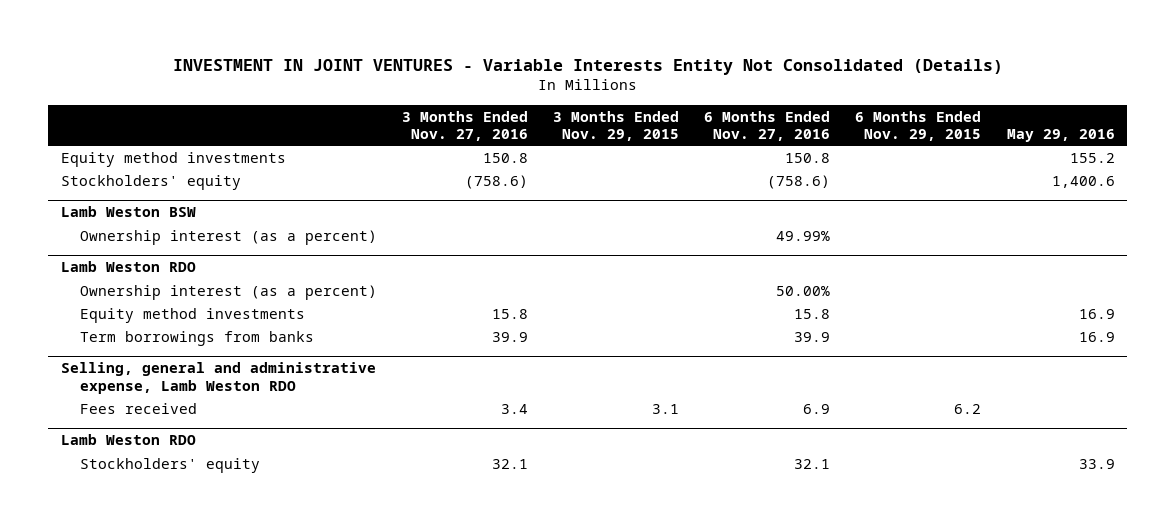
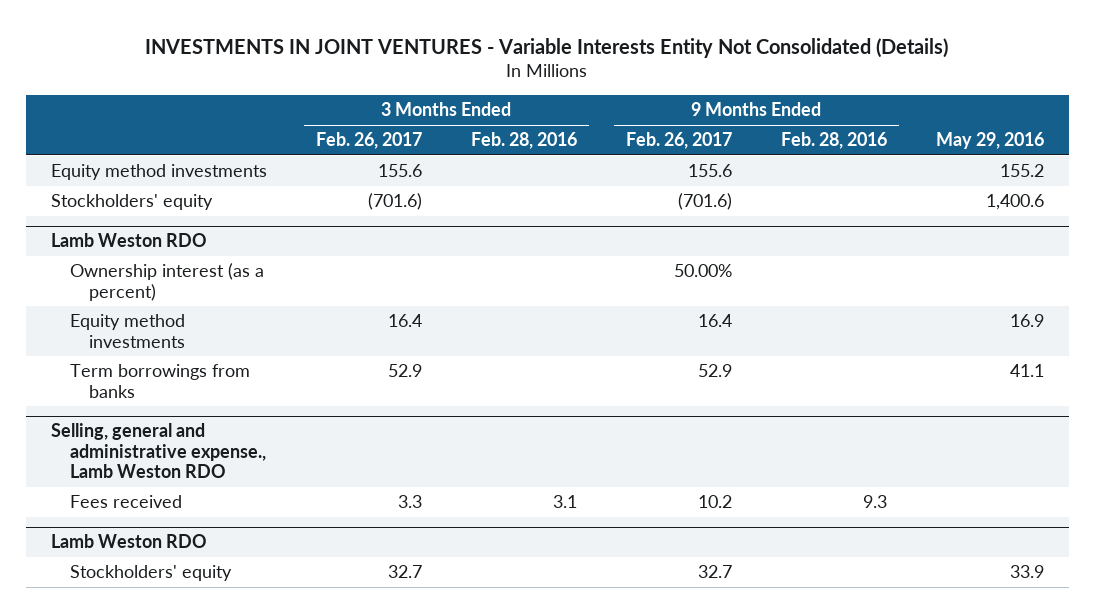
- INVESTMENT IN JOINT VENTURES - Variable Interests Entity Not Consolidated (Details)
+ INVESTMENTS IN JOINT VENTURES - Variable Interests Entity Not Consolidated (Details)
- | 3 Months Ended Nov. 27, 2016 | 3 Months Ended Nov. 29, 2015 | 6 Months Ended Nov. 27, 2016 | 6 Months Ended Nov. 29, 2015 | May 29, 2016
+ | 3 Months Ended Feb. 26, 2017 | 3 Months Ended Feb. 28, 2016 | 9 Months Ended Feb. 26, 2017 | 9 Months Ended Feb. 28, 2016 | May 29, 2016
- Lamb Weston BSW
- Ownership interest (as a percent) | | | 49.99% | |
@ Lamb Weston RDO
- Term borrowings from banks | 39.9 | | 39.9 | | 16.9
- Selling, general and administrative expense, Lamb Weston RDO
@ Lamb Weston RDO
+ Term borrowings from banks | 52.9 | | 52.9 | | 41.1
+ Selling, general and administrative expense., Lamb Weston RDO

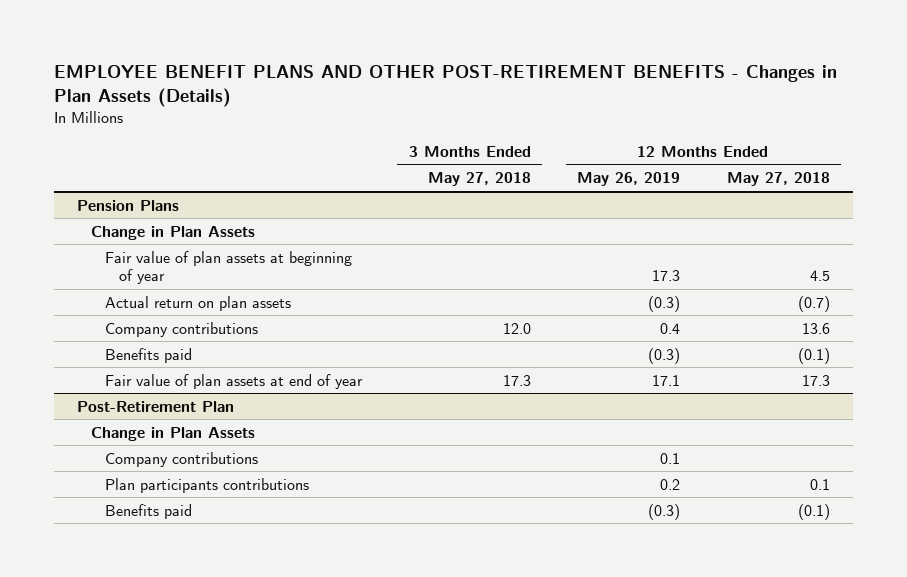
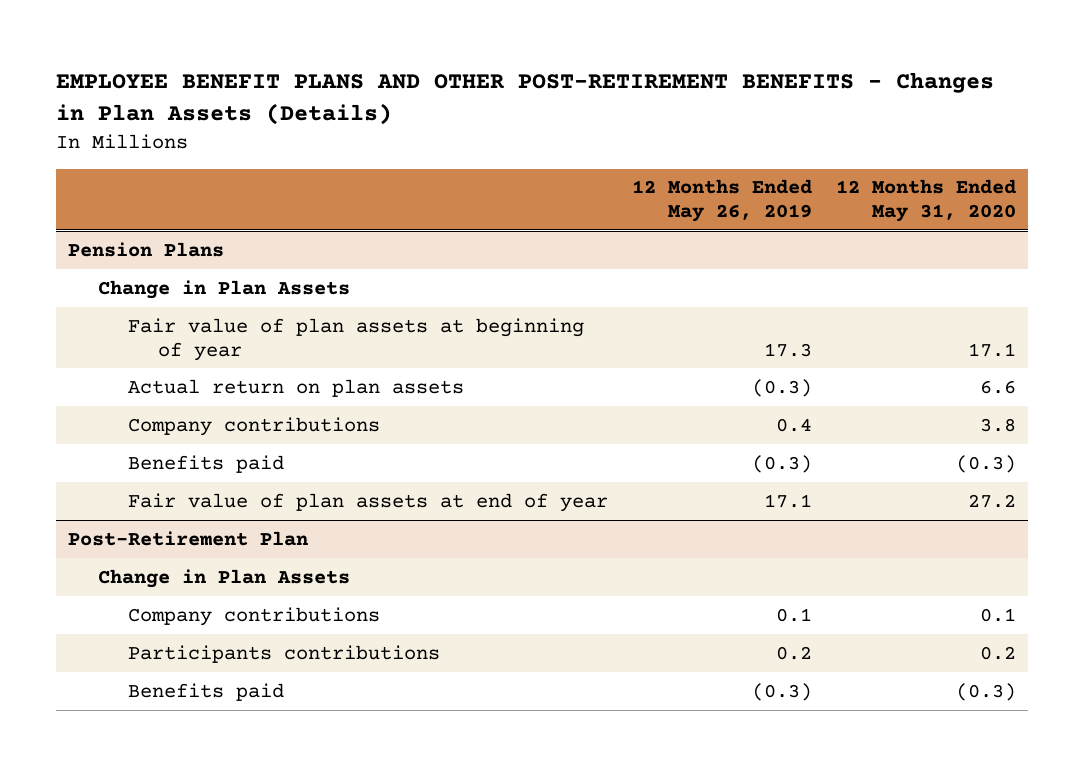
- | 3 Months Ended May 27, 2018 | 12 Months Ended May 26, 2019 | 12 Months Ended May 27, 2018
+ | 12 Months Ended May 26, 2019 | 12 Months Ended May 31, 2020
@ Post-Retirement Plan
- Plan participants contributions | | 0.2 | 0.1
+ Participants contributions | 0.2 | 0.2

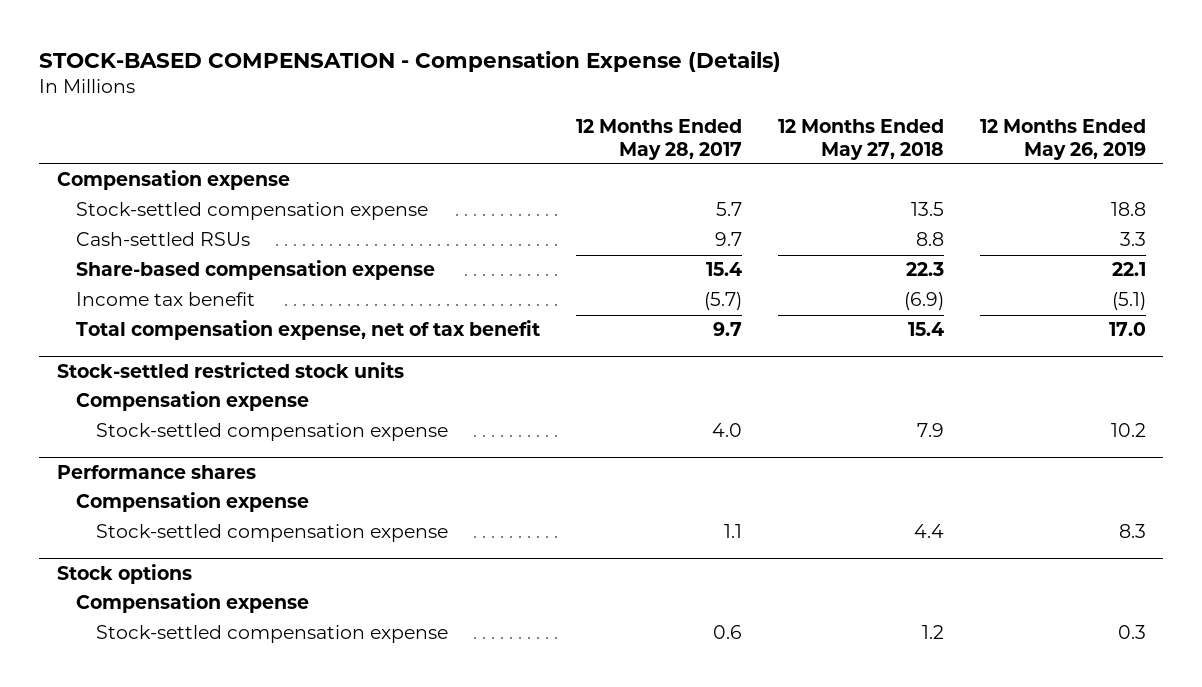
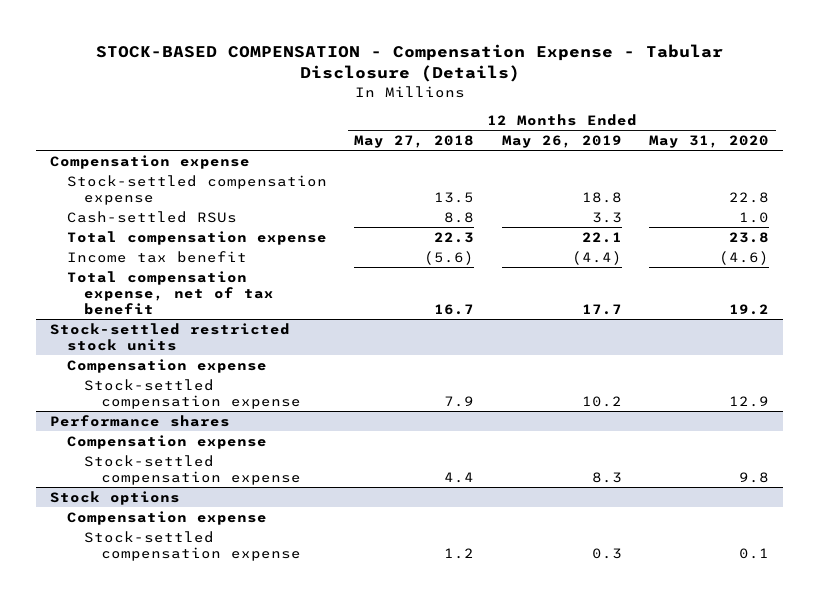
- STOCK-BASED COMPENSATION - Compensation Expense (Details)
+ STOCK-BASED COMPENSATION - Compensation Expense - Tabular Disclosure (Details)
- | 12 Months Ended May 28, 2017 | 12 Months Ended May 27, 2018 | 12 Months Ended May 26, 2019
+ | 12 Months Ended May 27, 2018 | 12 Months Ended May 26, 2019 | 12 Months Ended May 31, 2020
- Share-based compensation expense | 15.4 | 22.3 | 22.1
- Income tax benefit | (5.7) | (6.9) | (5.1)
- Total compensation expense, net of tax benefit | 9.7 | 15.4 | 17.0
+ Total compensation expense | 22.3 | 22.1 | 23.8
+ Income tax benefit | (5.6) | (4.4) | (4.6)
+ Total compensation expense, net of tax benefit | 16.7 | 17.7 | 19.2

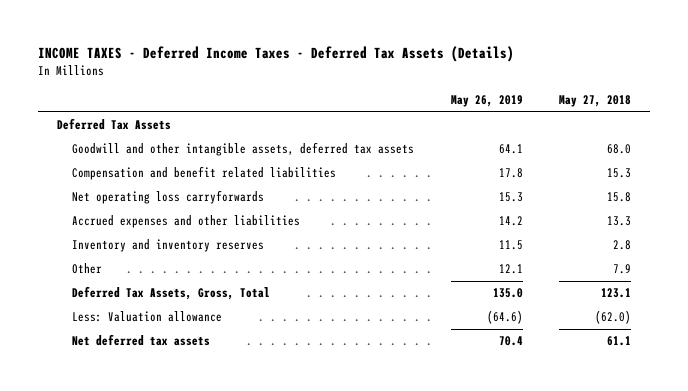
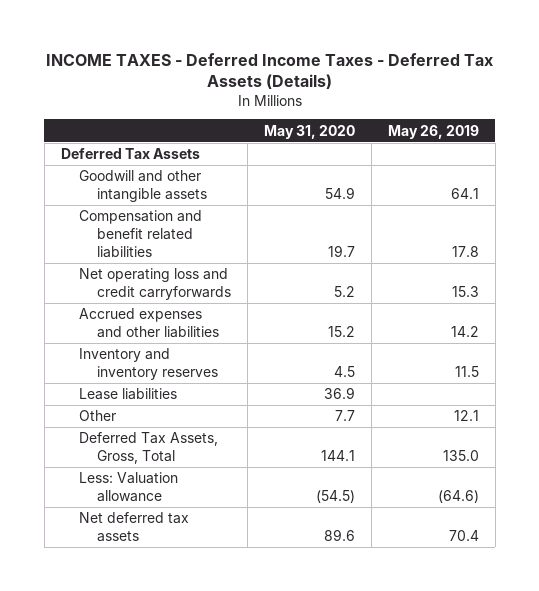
- | May 26, 2019 | May 27, 2018
+ | May 31, 2020 | May 26, 2019
- Goodwill and other intangible assets, deferred tax assets | 64.1 | 68.0
+ Goodwill and other intangible assets | 54.9 | 64.1
- Net operating loss carryforwards | 15.3 | 15.8
+ Net operating loss and credit carryforwards | 5.2 | 15.3
+ Lease liabilities | 36.9 |

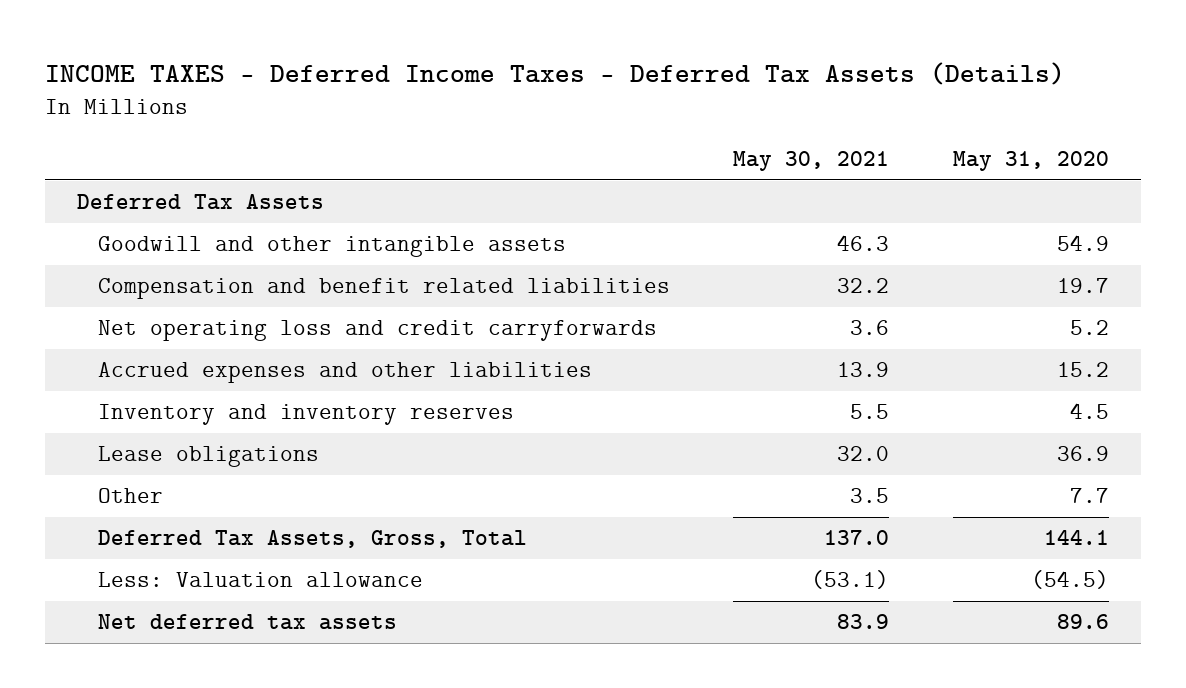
- | May 31, 2020 | May 26, 2019
+ | May 30, 2021 | May 31, 2020
- Lease liabilities | 36.9 |
+ Lease obligations | 32.0 | 36.9

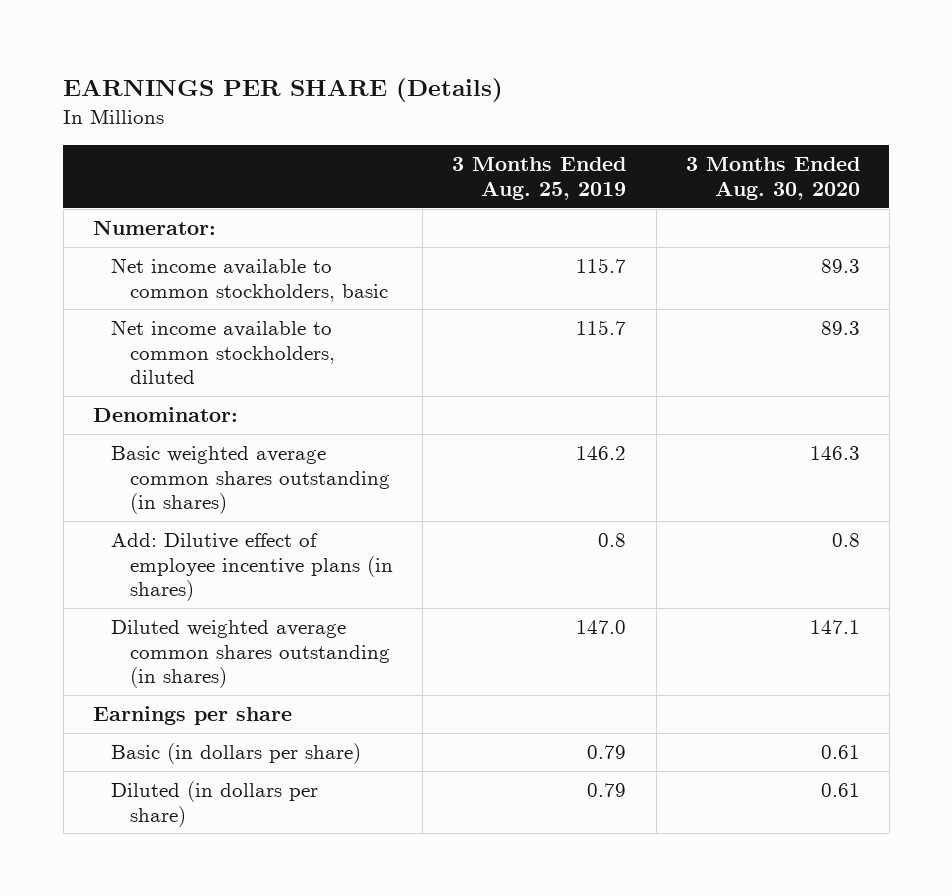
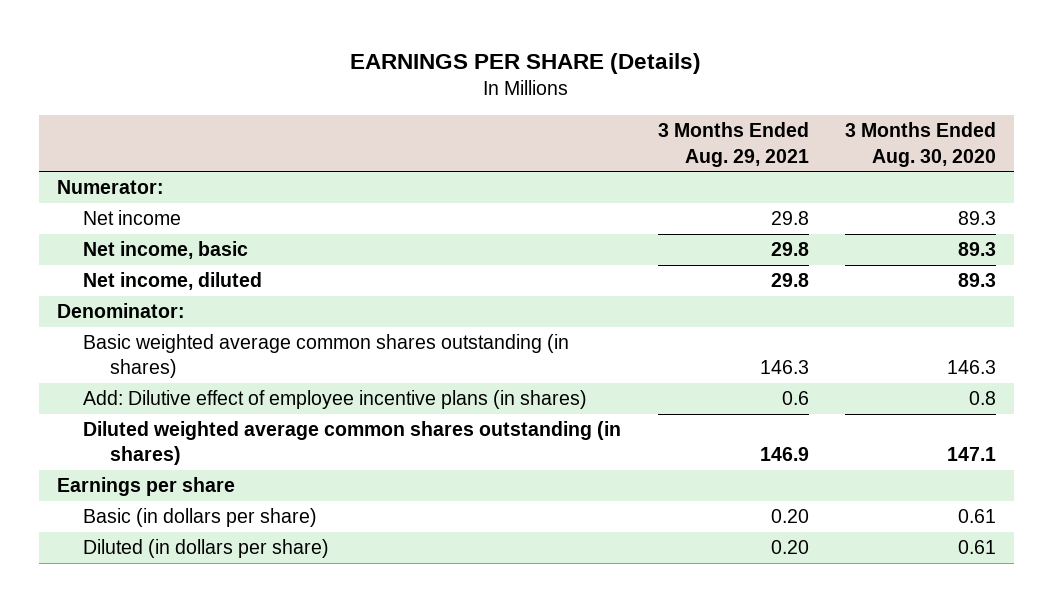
- | 3 Months Ended Aug. 25, 2019 | 3 Months Ended Aug. 30, 2020
+ | 3 Months Ended Aug. 29, 2021 | 3 Months Ended Aug. 30, 2020
- Net income available to common stockholders, basic | 115.7 | 89.3
- Net income available to common stockholders, diluted | 115.7 | 89.3
+ Net income | 29.8 | 89.3
+ Net income, basic | 29.8 | 89.3
+ Net income, diluted | 29.8 | 89.3

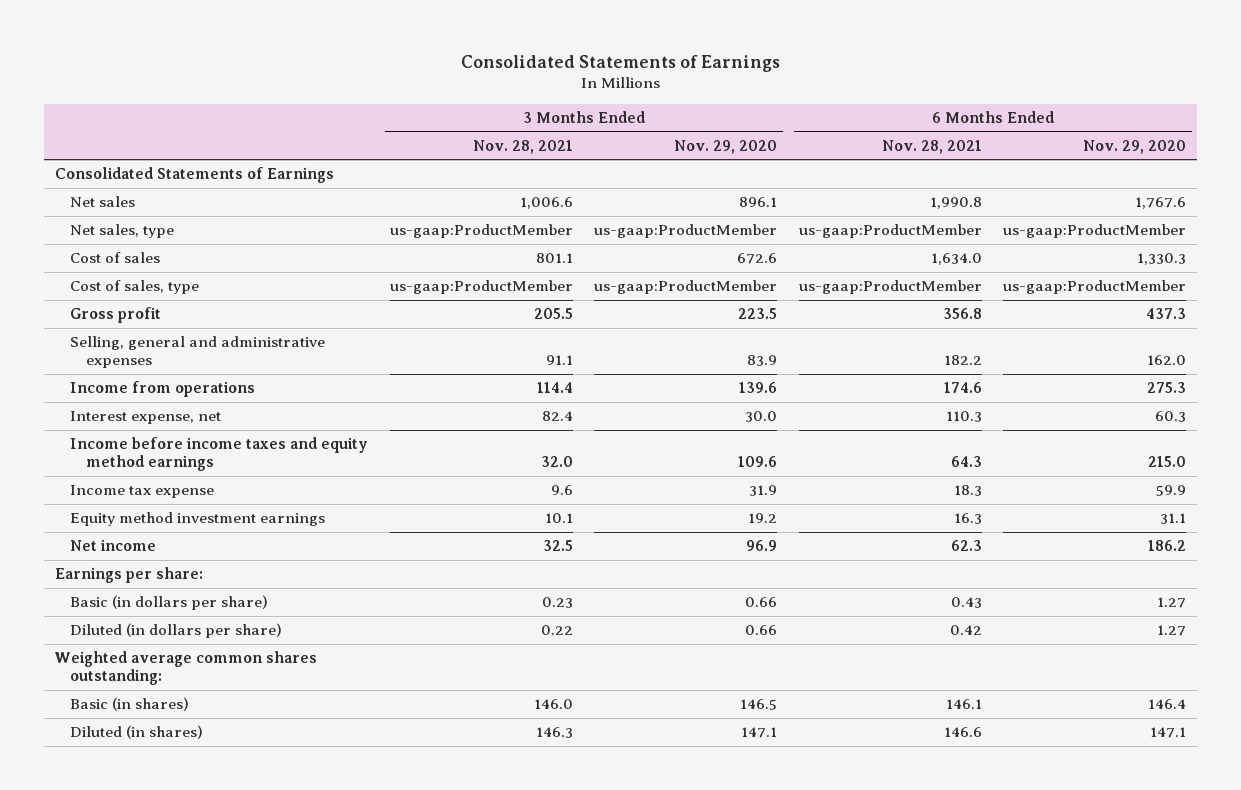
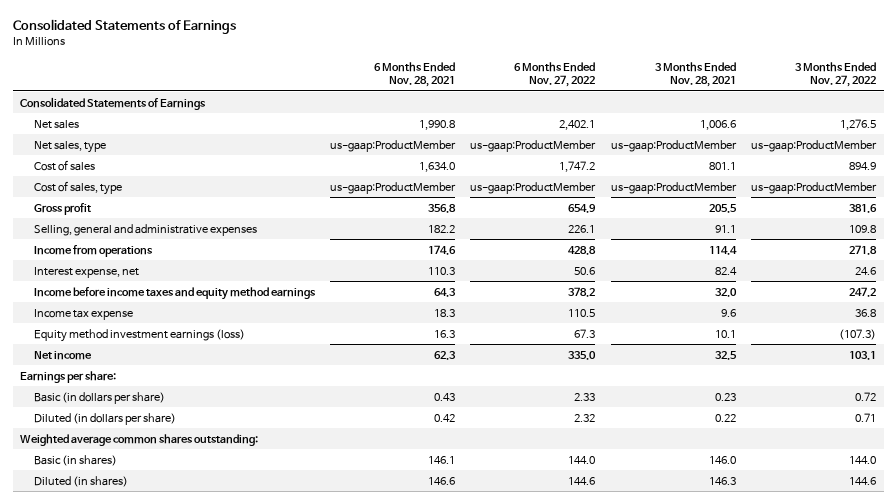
- | 3 Months Ended Nov. 28, 2021 | 3 Months Ended Nov. 29, 2020 | 6 Months Ended Nov. 28, 2021 | 6 Months Ended Nov. 29, 2020
+ | 6 Months Ended Nov. 28, 2021 | 6 Months Ended Nov. 27, 2022 | 3 Months Ended Nov. 28, 2021 | 3 Months Ended Nov. 27, 2022
- Equity method investment earnings | 10.1 | 19.2 | 16.3 | 31.1
+ Equity method investment earnings (loss) | 16.3 | 67.3 | 10.1 | (107.3)

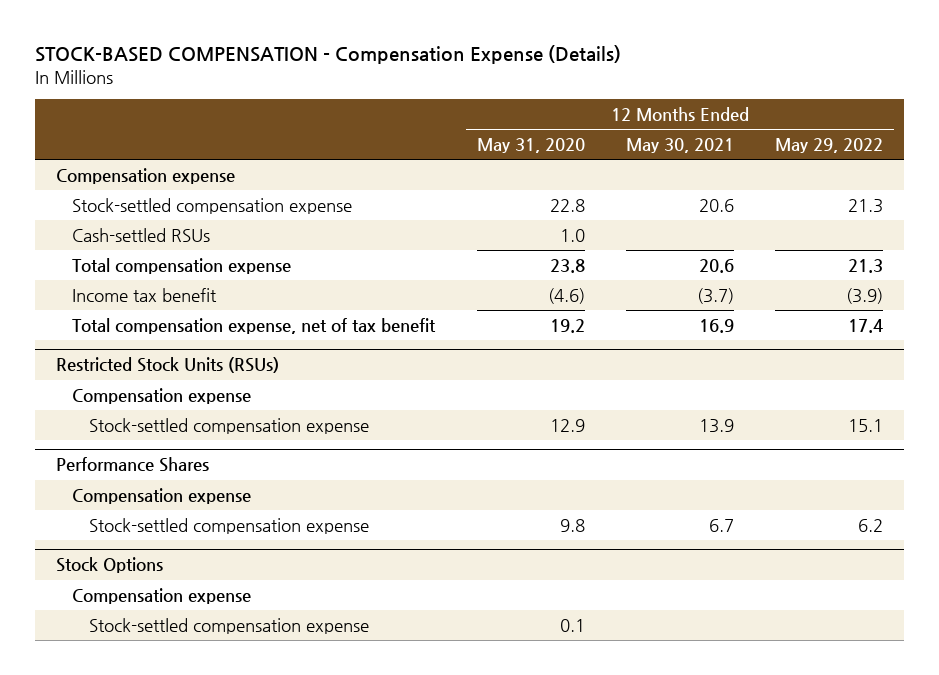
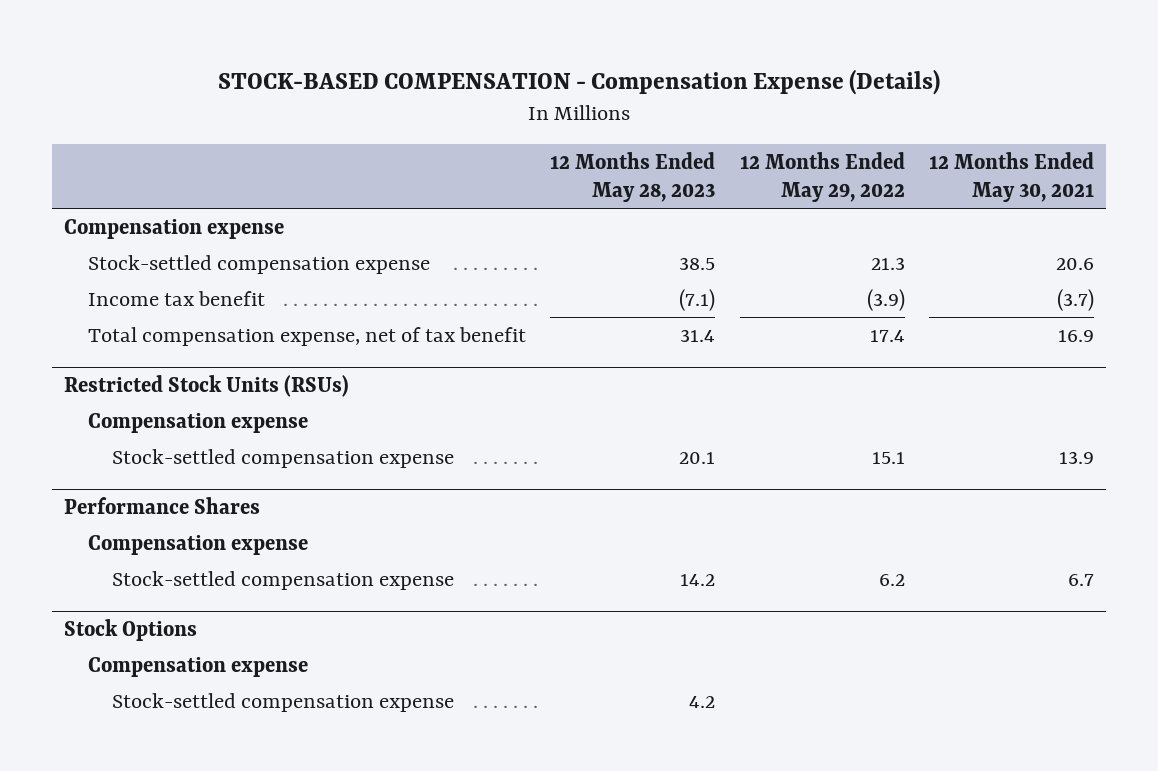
- | 12 Months Ended May 31, 2020 | 12 Months Ended May 30, 2021 | 12 Months Ended May 29, 2022
+ | 12 Months Ended May 28, 2023 | 12 Months Ended May 29, 2022 | 12 Months Ended May 30, 2021
- Cash-settled RSUs | 1.0 | |
- Total compensation expense | 23.8 | 20.6 | 21.3

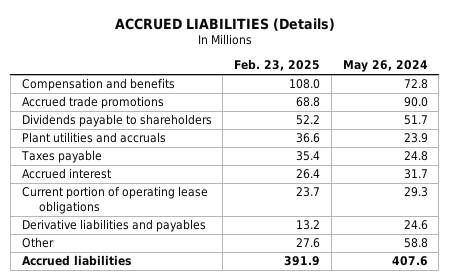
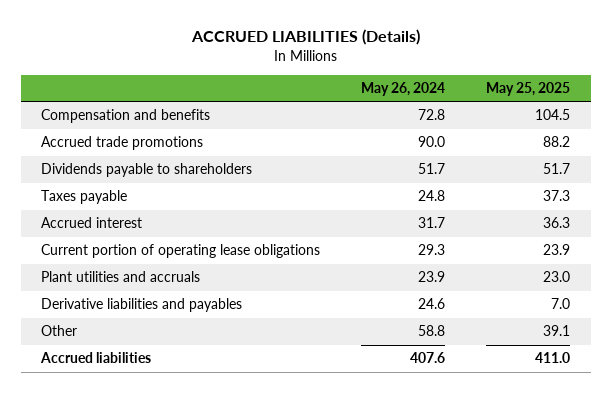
- | Feb. 23, 2025 | May 26, 2024
+ | May 26, 2024 | May 25, 2025
moved down: Plant utilities and accruals | 23.9 | 23.0

